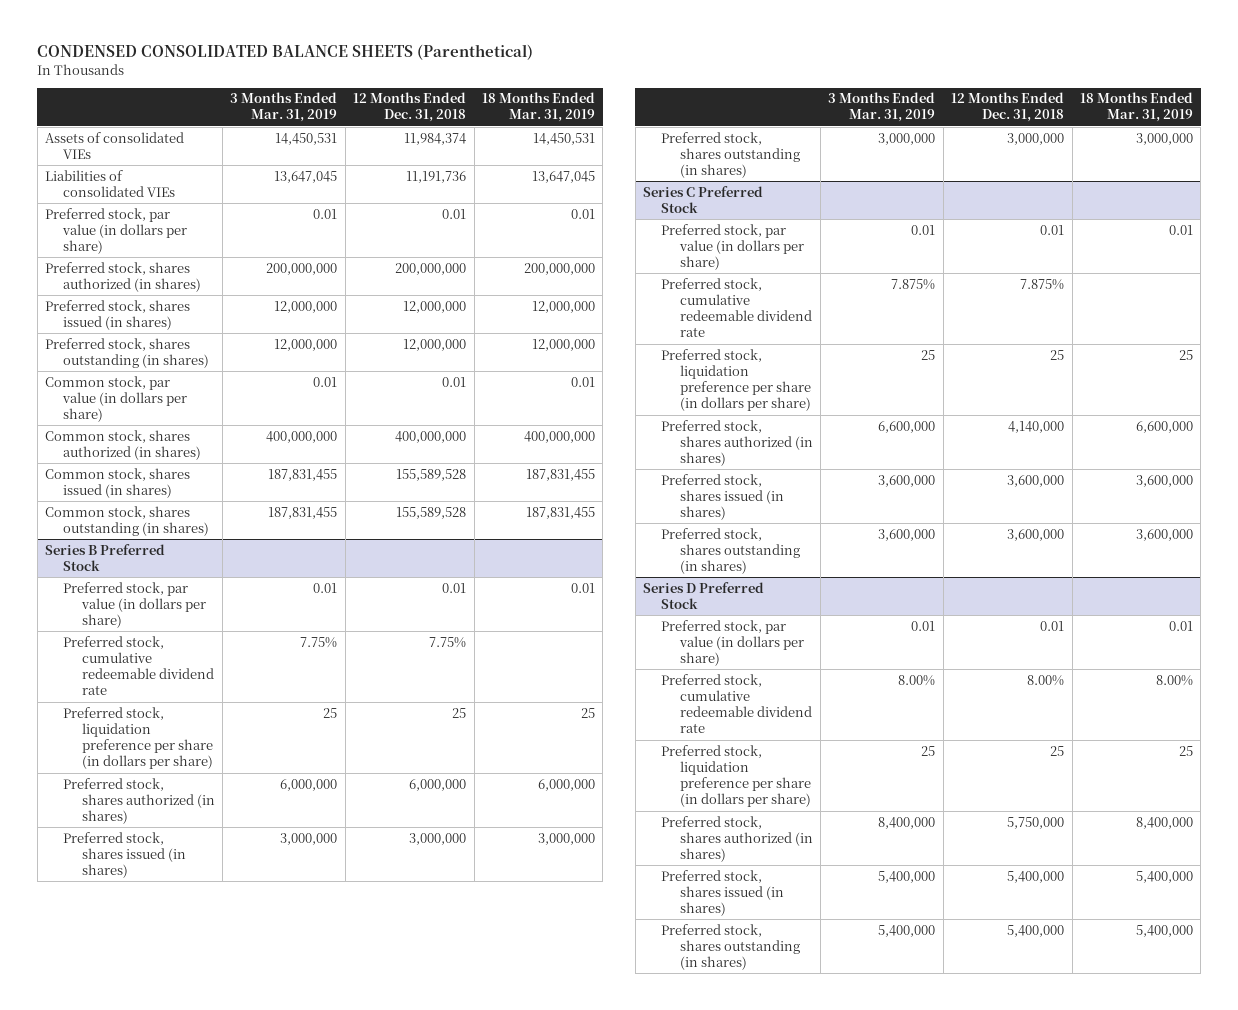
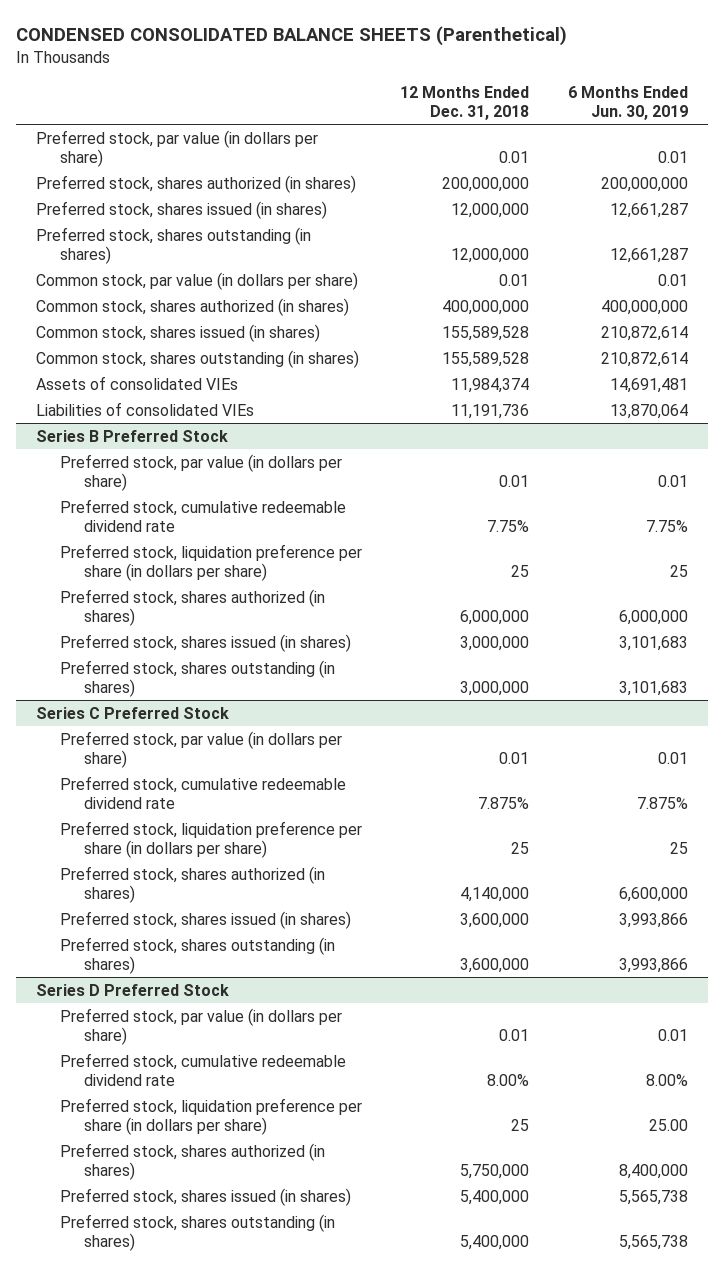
- | 3 Months Ended Mar. 31, 2019 | 12 Months Ended Dec. 31, 2018 | 18 Months Ended Mar. 31, 2019
+ | 12 Months Ended Dec. 31, 2018 | 6 Months Ended Jun. 30, 2019
moved down: Assets of consolidated VIEs | 11,984,374 | 14,691,481
moved down: Liabilities of consolidated VIEs | 11,191,736 | 13,870,064

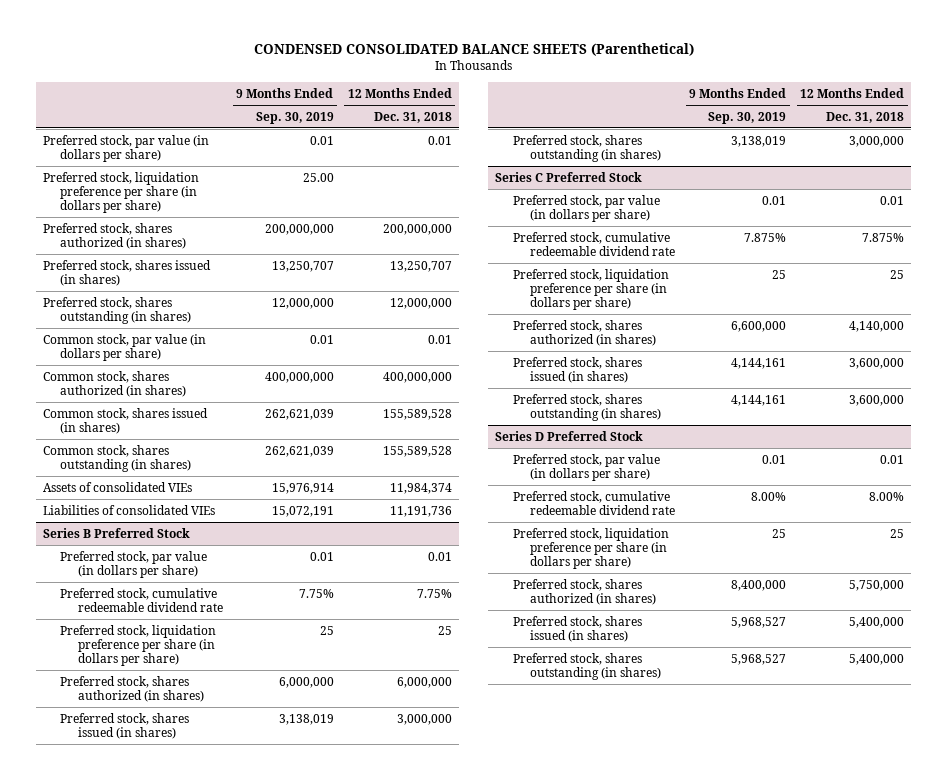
- | 12 Months Ended Dec. 31, 2018 | 6 Months Ended Jun. 30, 2019
+ | 9 Months Ended Sep. 30, 2019 | 12 Months Ended Dec. 31, 2018
+ Preferred stock, liquidation preference per share (in dollars per share) | 25.00 |
- Preferred stock, shares issued (in shares) | 12,000,000 | 12,661,287
+ Preferred stock, shares issued (in shares) | 13,250,707 | 13,250,707

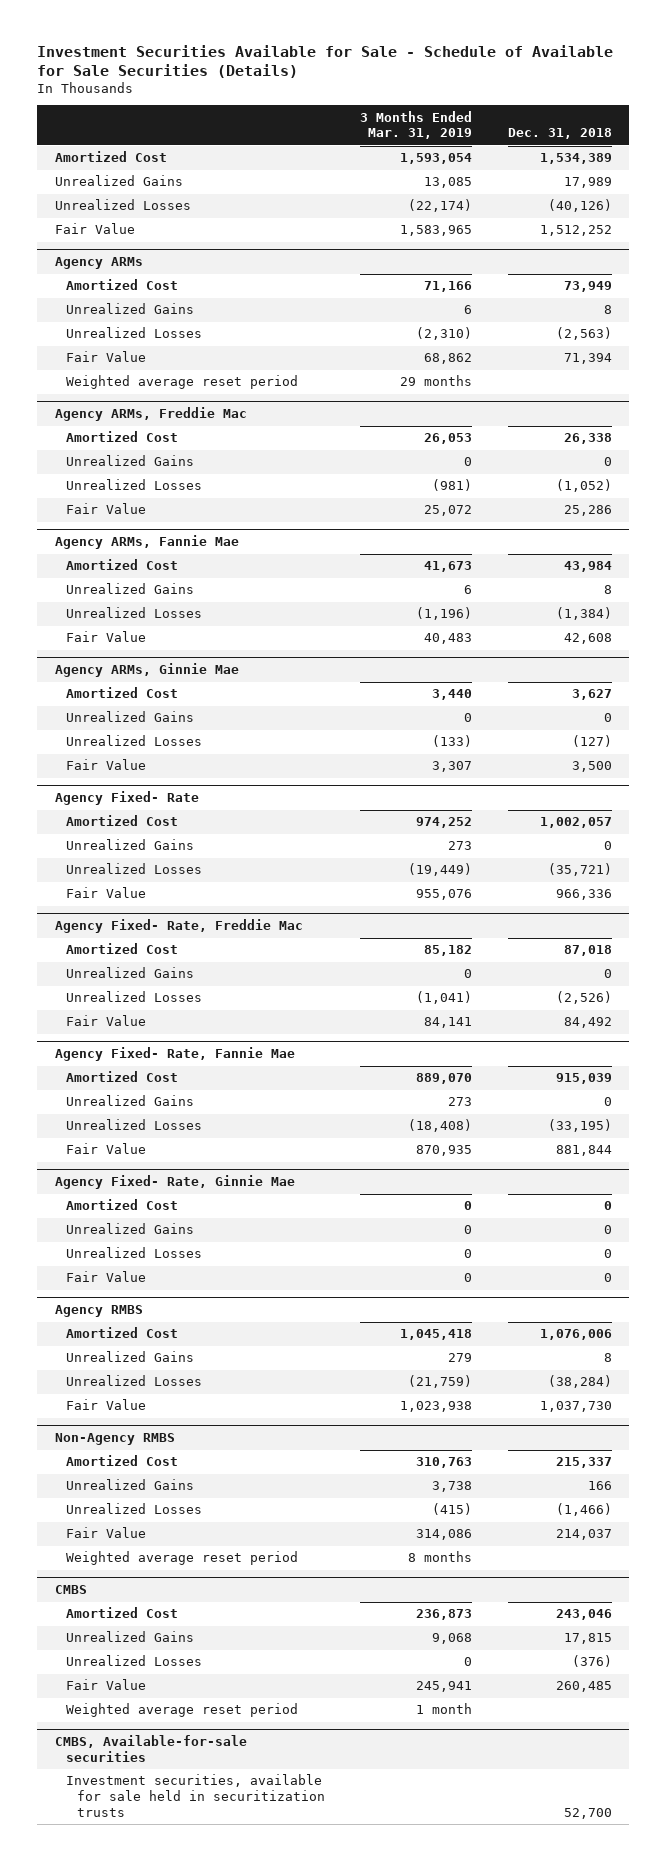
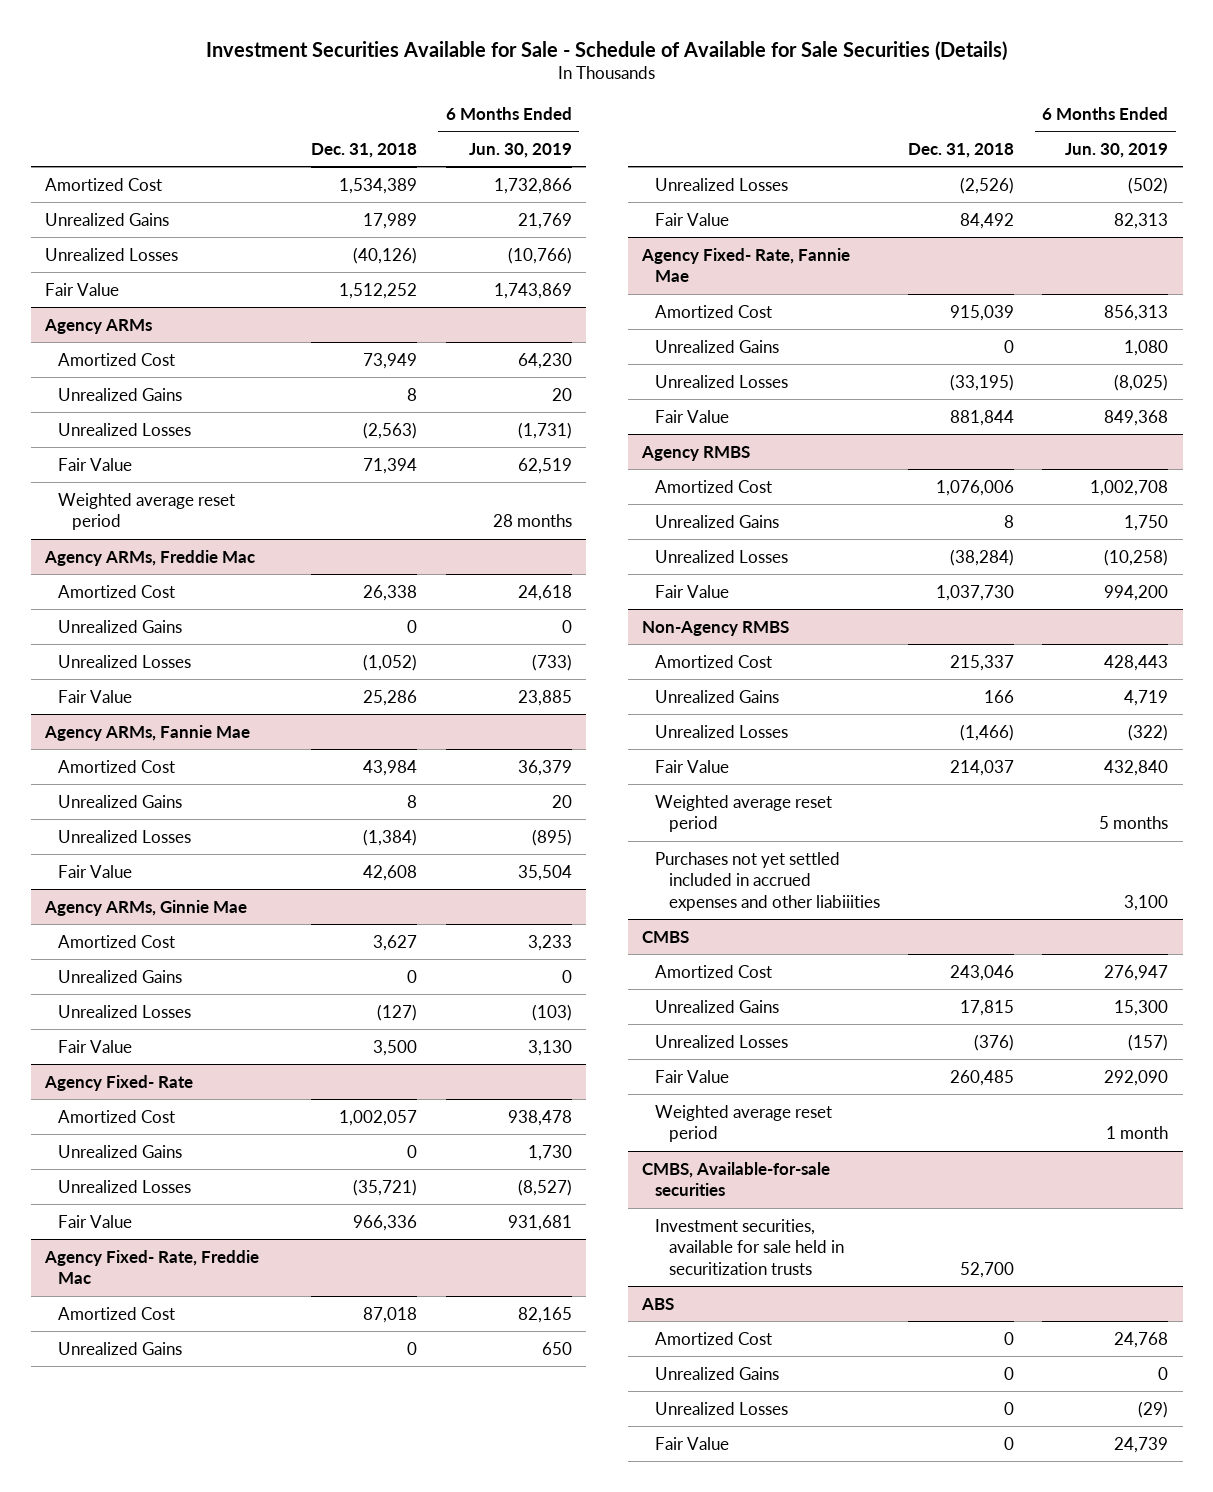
- | 3 Months Ended Mar. 31, 2019 | Dec. 31, 2018
+ | Dec. 31, 2018 | 6 Months Ended Jun. 30, 2019
- Agency Fixed- Rate, Ginnie Mae
- Amortized Cost | 0 | 0
- Unrealized Gains | 0 | 0
- Unrealized Losses | 0 | 0
- Fair Value | 0 | 0
@ Non-Agency RMBS
+ Purchases not yet settled included in accrued expenses and other liabiiities | | 3,100
+ ABS
+ Amortized Cost | 0 | 24,768
+ Unrealized Gains | 0 | 0
+ Unrealized Losses | 0 | (29)
+ Fair Value | 0 | 24,739

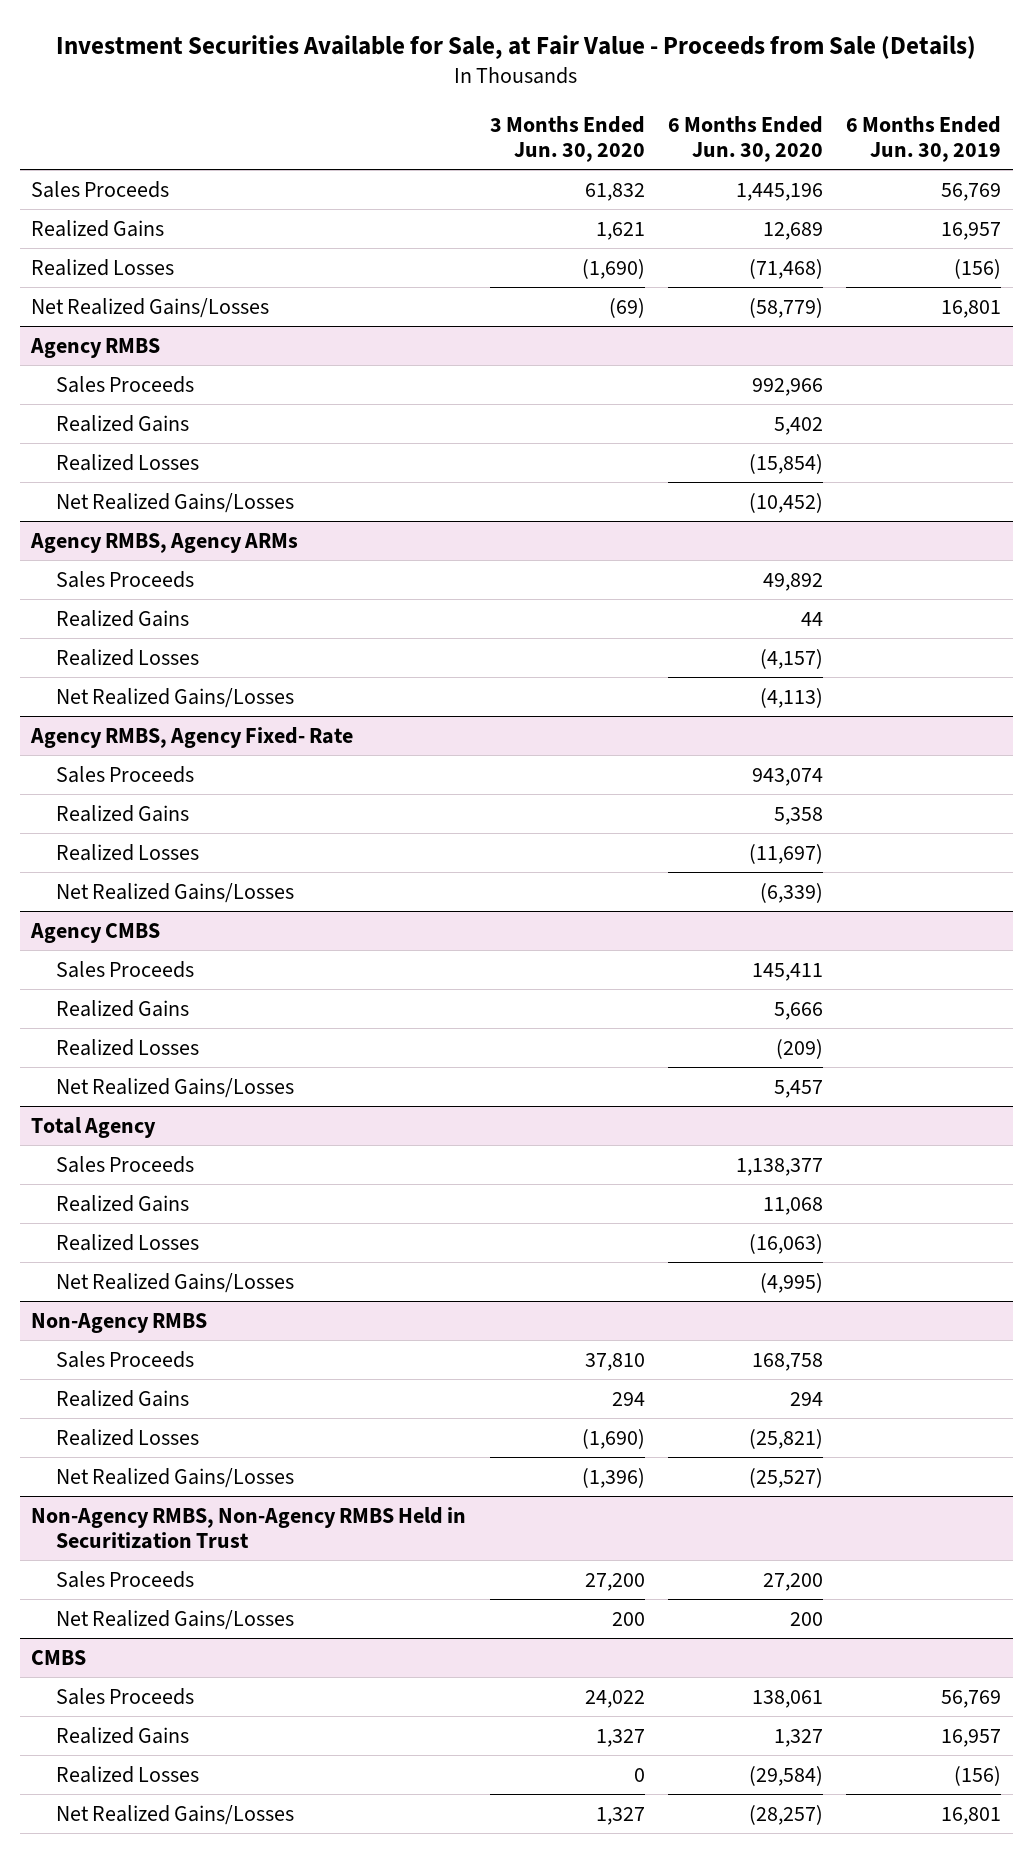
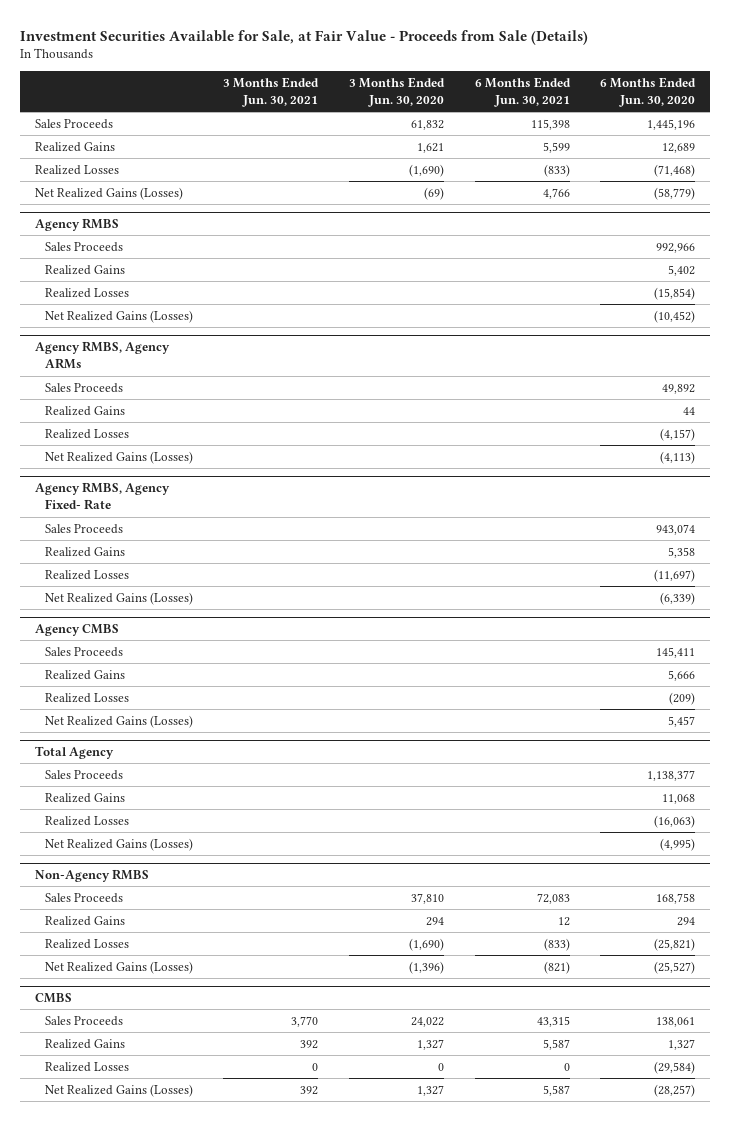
- | 3 Months Ended Jun. 30, 2020 | 6 Months Ended Jun. 30, 2020 | 6 Months Ended Jun. 30, 2019
+ | 3 Months Ended Jun. 30, 2021 | 3 Months Ended Jun. 30, 2020 | 6 Months Ended Jun. 30, 2021 | 6 Months Ended Jun. 30, 2020
- Net Realized Gains/Losses | (69) | (58,779) | 16,801
+ Net Realized Gains (Losses) | | (69) | 4,766 | (58,779)
@ Agency RMBS
- Net Realized Gains/Losses | | (10,452) |
+ Net Realized Gains (Losses) | | | | (10,452)
@ Agency RMBS, Agency ARMs
- Net Realized Gains/Losses | | (4,113) |
+ Net Realized Gains (Losses) | | | | (4,113)
@ Agency RMBS, Agency Fixed- Rate
- Net Realized Gains/Losses | | (6,339) |
+ Net Realized Gains (Losses) | | | | (6,339)
@ Agency CMBS
- Net Realized Gains/Losses | | 5,457 |
+ Net Realized Gains (Losses) | | | | 5,457
@ Total Agency
- Net Realized Gains/Losses | | (4,995) |
+ Net Realized Gains (Losses) | | | | (4,995)
@ Non-Agency RMBS
- Net Realized Gains/Losses | (1,396) | (25,527) |
- Non-Agency RMBS, Non-Agency RMBS Held in Securitization Trust
- Sales Proceeds | 27,200 | 27,200 |
- Net Realized Gains/Losses | 200 | 200 |
@ Non-Agency RMBS
+ Net Realized Gains (Losses) | | (1,396) | (821) | (25,527)
@ CMBS
- Net Realized Gains/Losses | 1,327 | (28,257) | 16,801
+ Net Realized Gains (Losses) | 392 | 1,327 | 5,587 | (28,257)

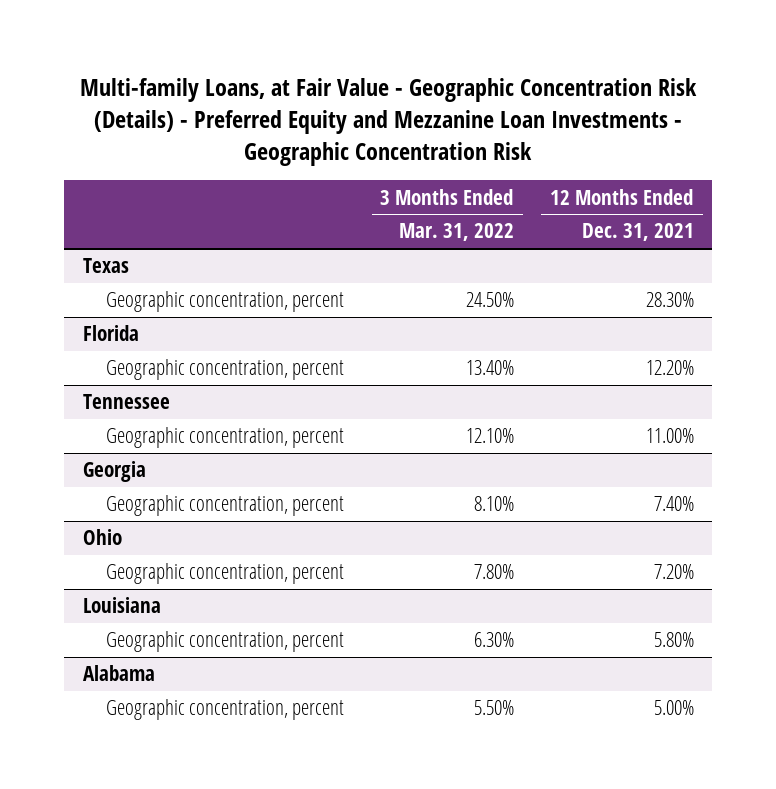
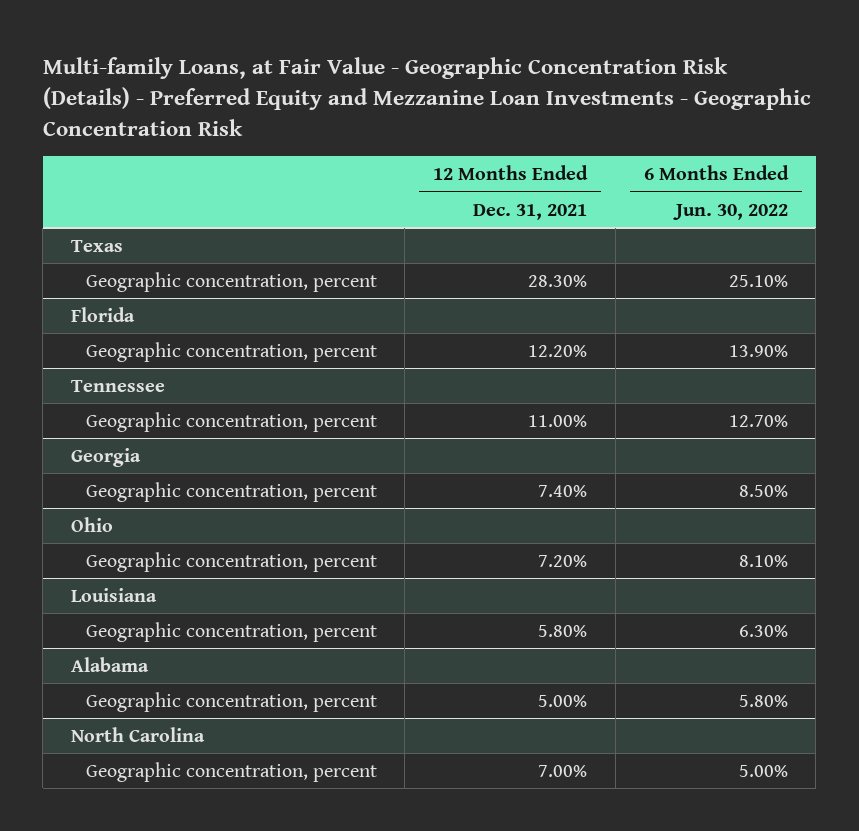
- | 3 Months Ended Mar. 31, 2022 | 12 Months Ended Dec. 31, 2021
+ | 12 Months Ended Dec. 31, 2021 | 6 Months Ended Jun. 30, 2022
+ North Carolina
+ Geographic concentration, percent | 7.00% | 5.00%

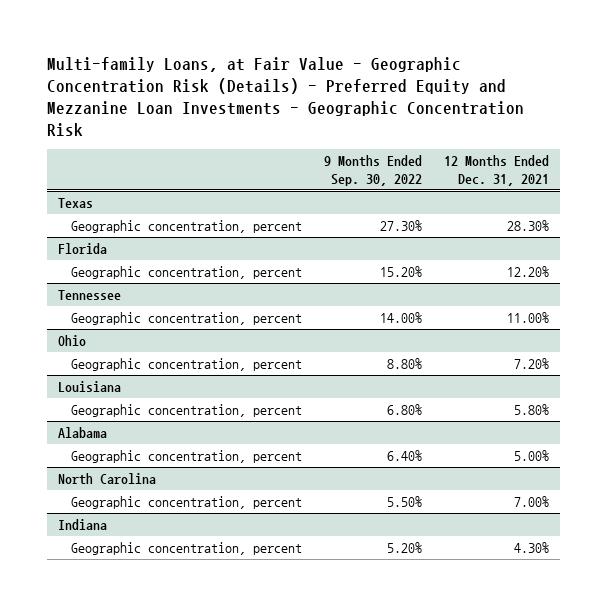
- | 12 Months Ended Dec. 31, 2021 | 6 Months Ended Jun. 30, 2022
+ | 9 Months Ended Sep. 30, 2022 | 12 Months Ended Dec. 31, 2021
- Georgia
- Geographic concentration, percent | 7.40% | 8.50%
+ Indiana
+ Geographic concentration, percent | 5.20% | 4.30%

